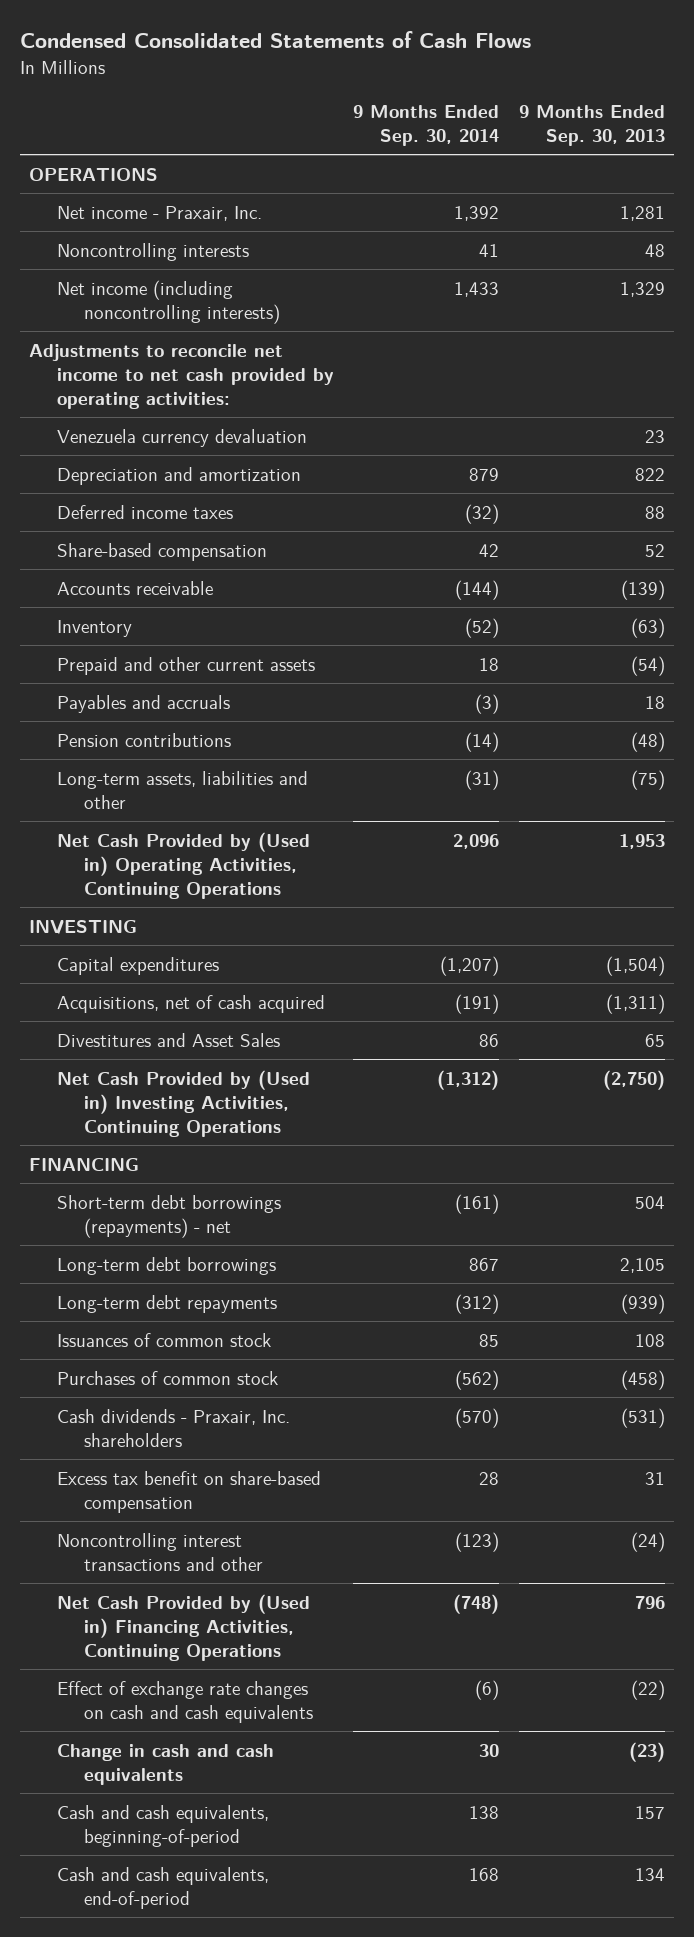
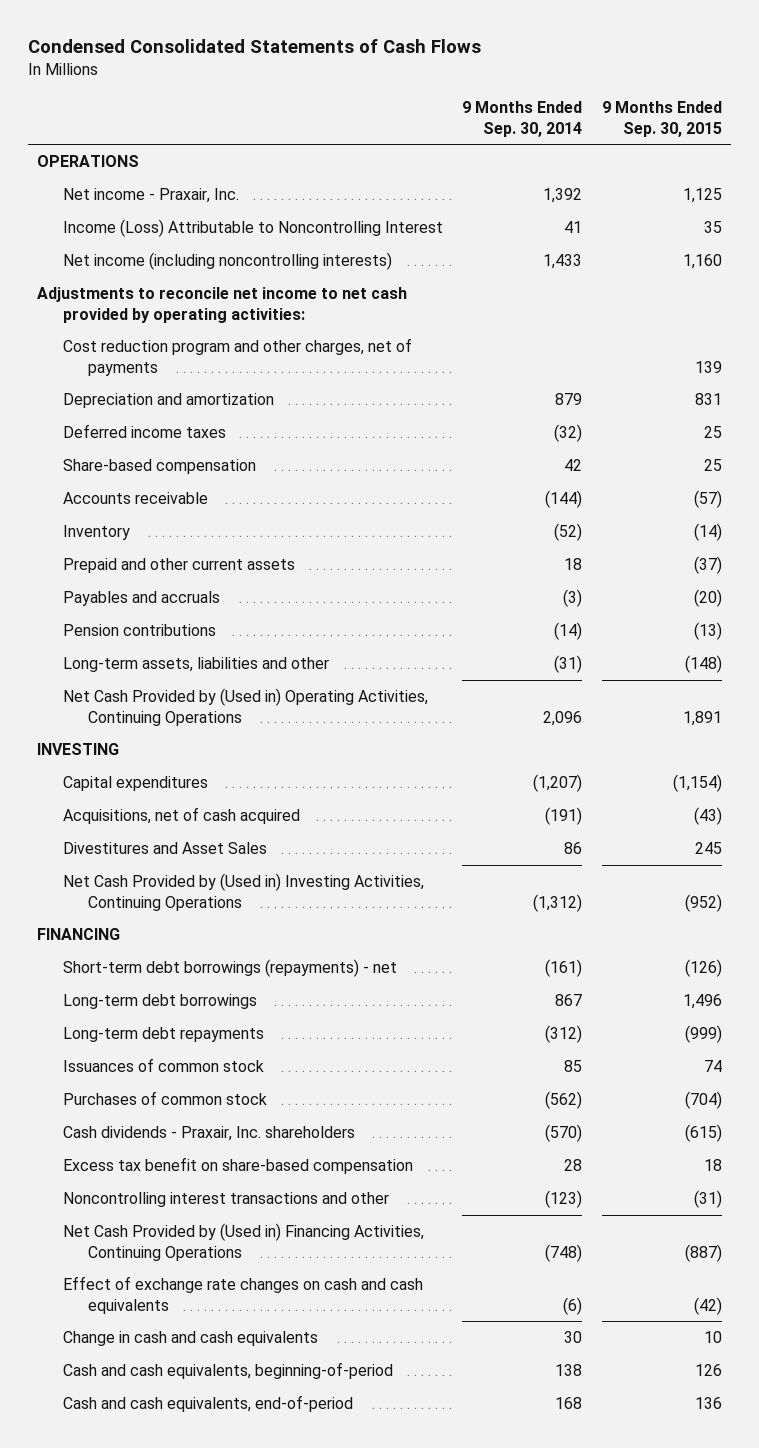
- | 9 Months Ended Sep. 30, 2014 | 9 Months Ended Sep. 30, 2013
+ | 9 Months Ended Sep. 30, 2014 | 9 Months Ended Sep. 30, 2015
- Noncontrolling interests | 41 | 48
+ Income (Loss) Attributable to Noncontrolling Interest | 41 | 35
- Venezuela currency devaluation | | 23
+ Cost reduction program and other charges, net of payments | | 139

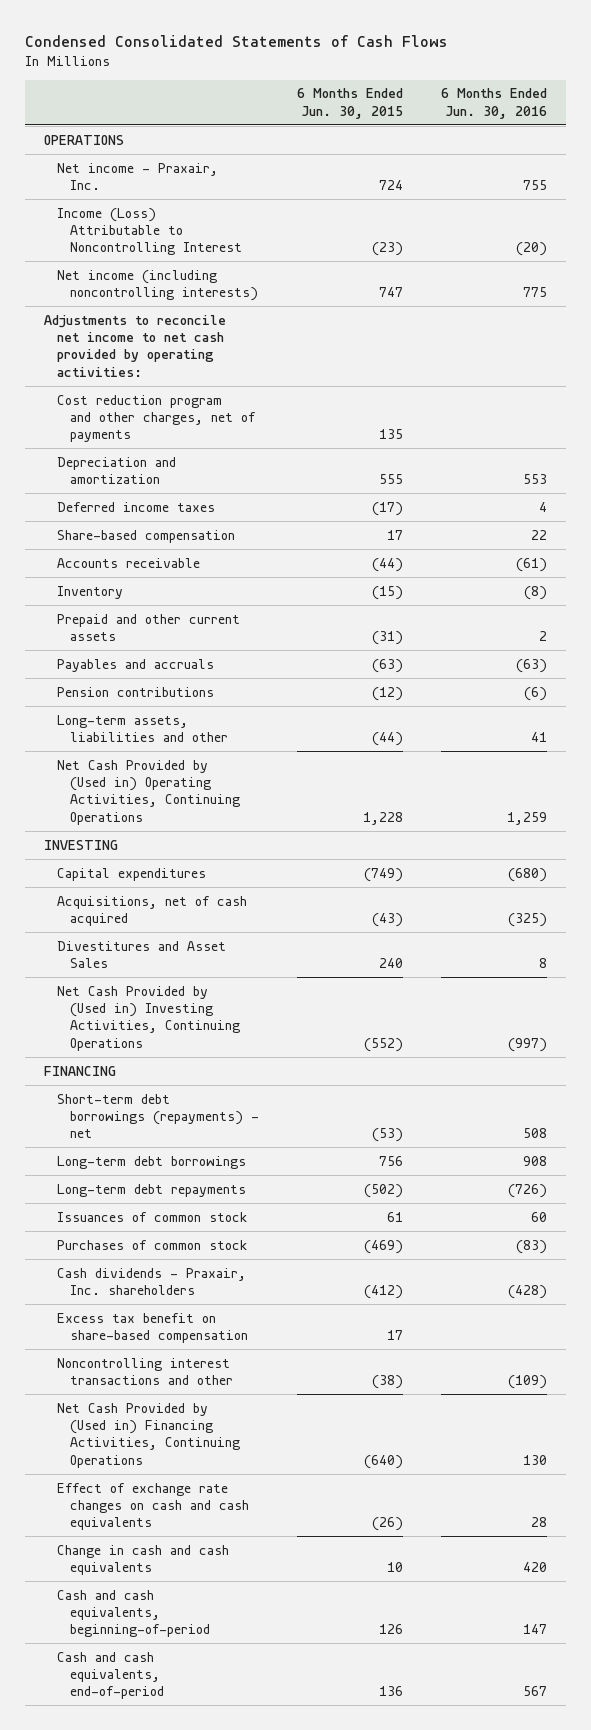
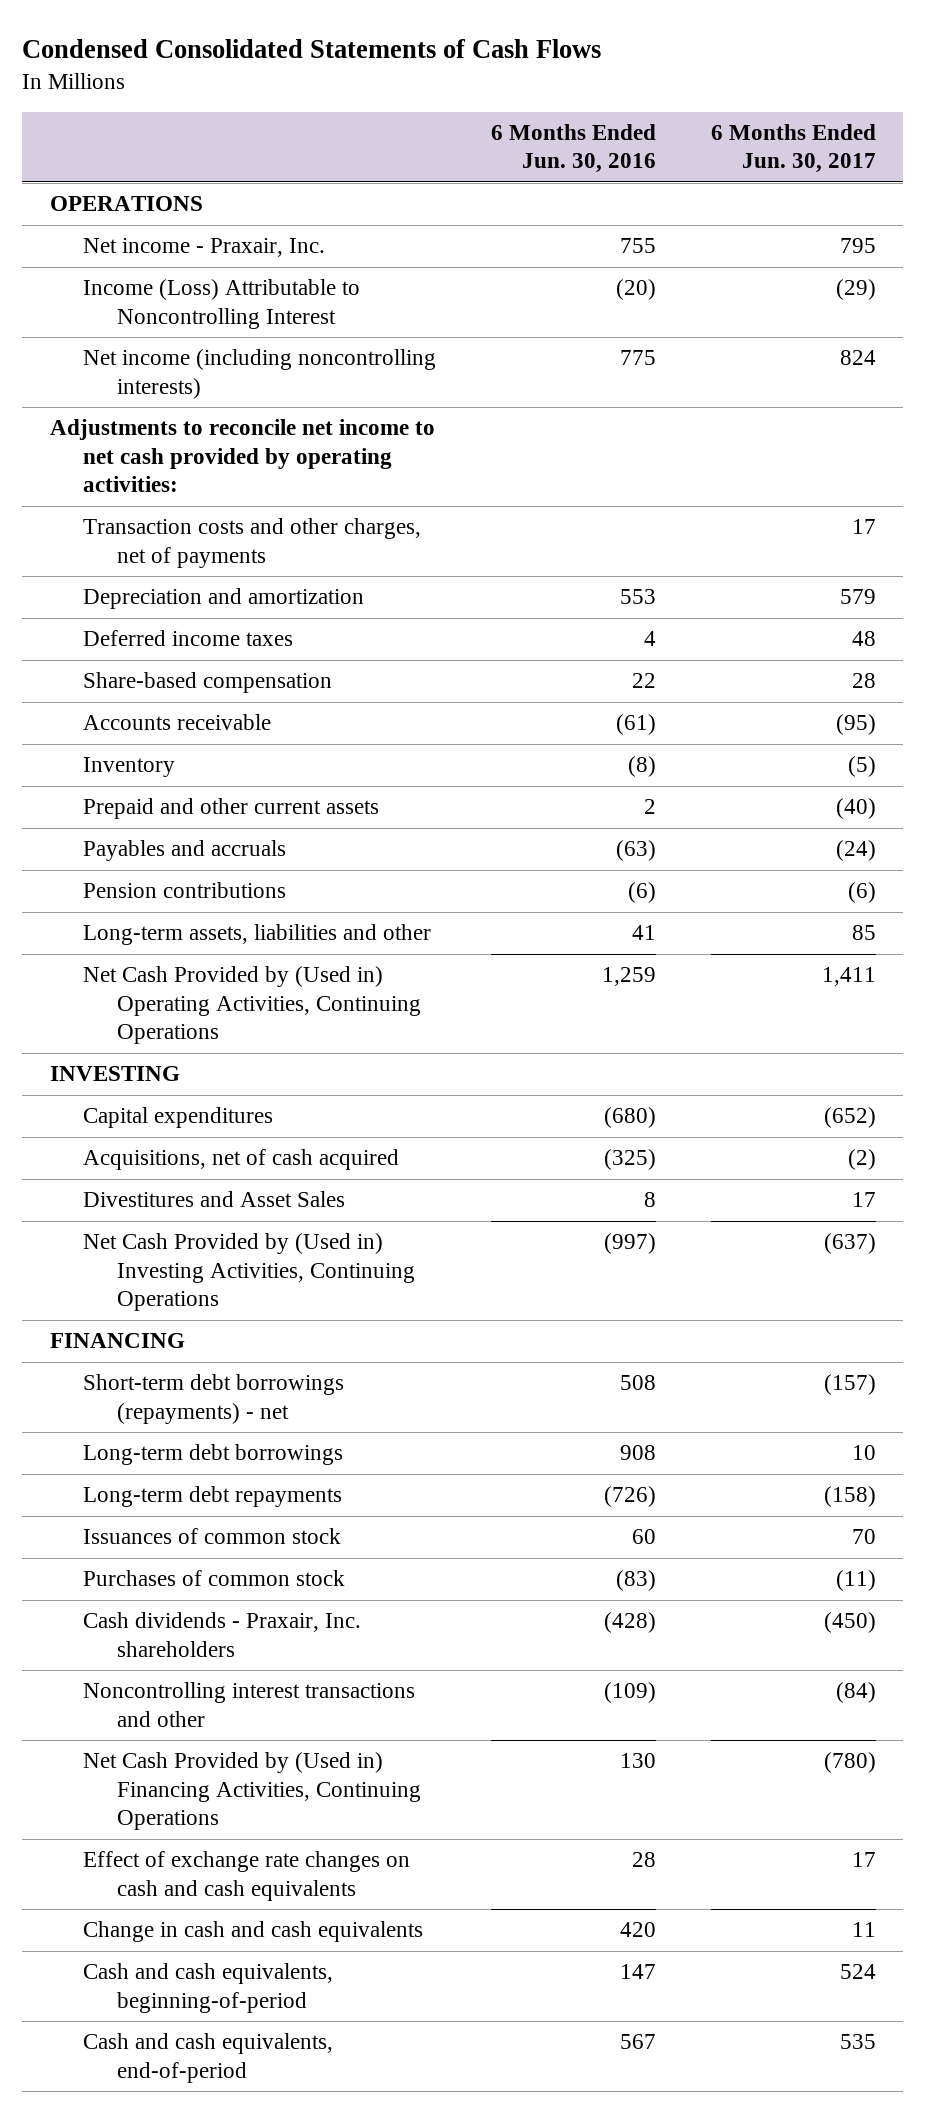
- | 6 Months Ended Jun. 30, 2015 | 6 Months Ended Jun. 30, 2016
+ | 6 Months Ended Jun. 30, 2016 | 6 Months Ended Jun. 30, 2017
- Cost reduction program and other charges, net of payments | 135 |
+ Transaction costs and other charges, net of payments | | 17
- Excess tax benefit on share-based compensation | 17 |

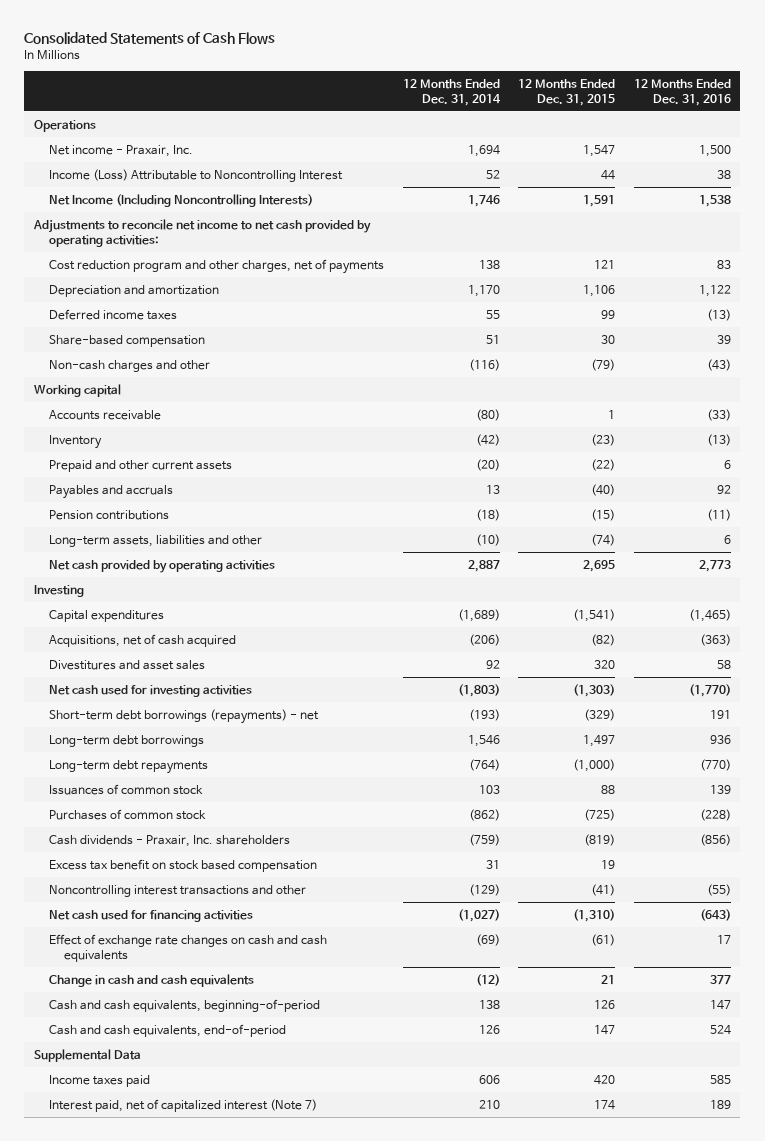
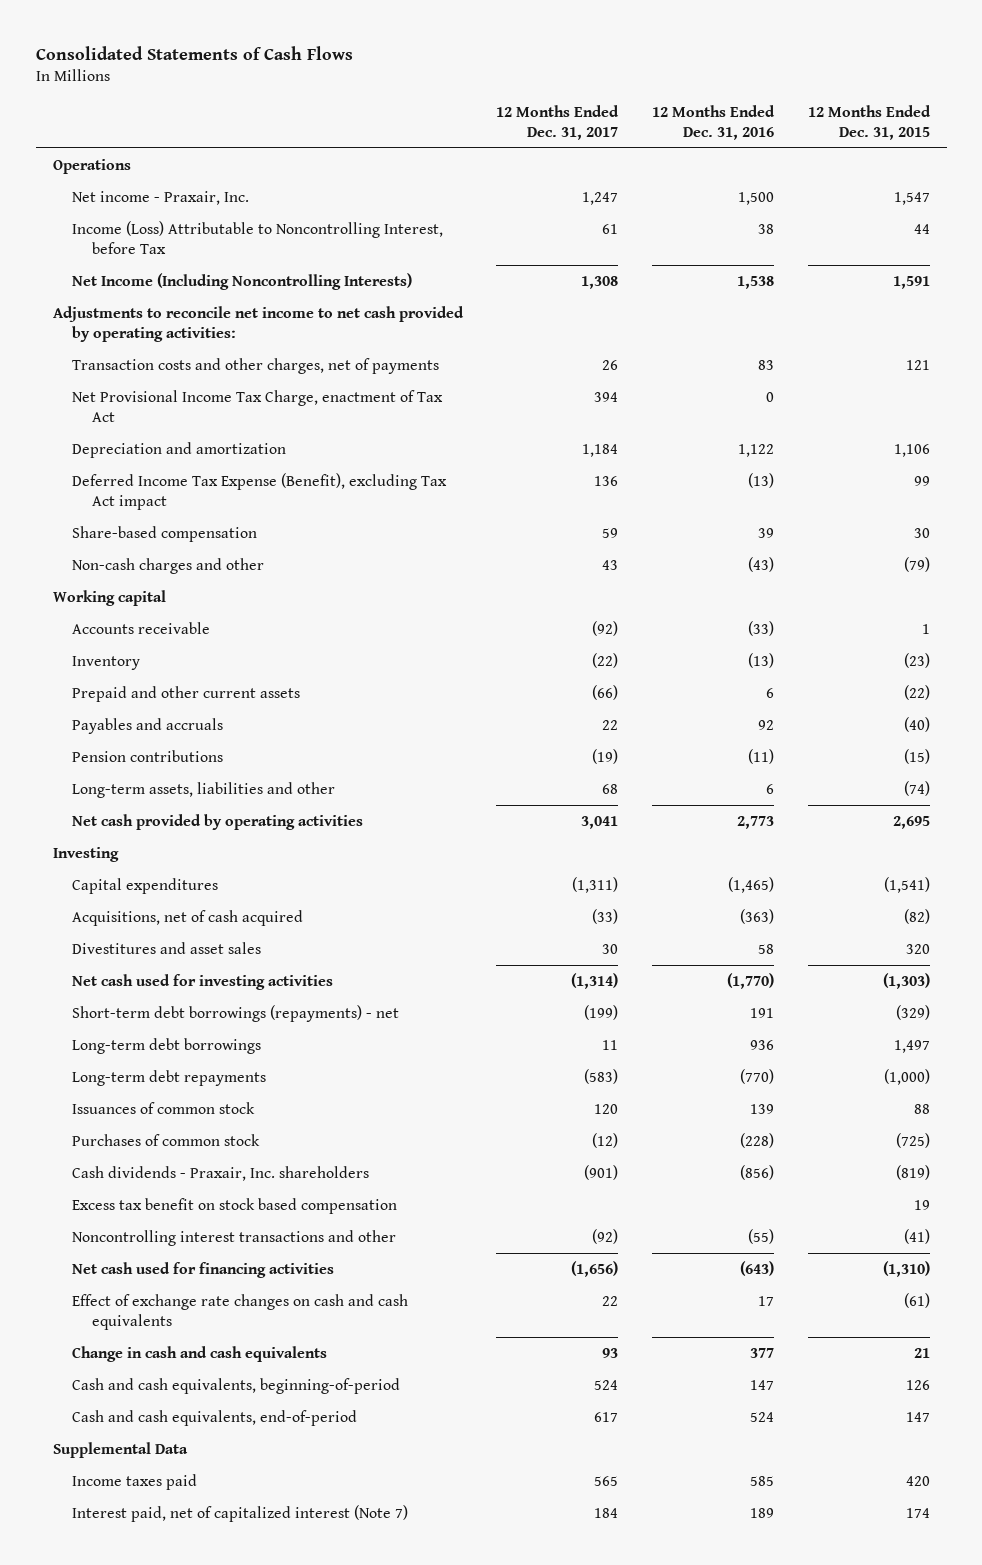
- | 12 Months Ended Dec. 31, 2014 | 12 Months Ended Dec. 31, 2015 | 12 Months Ended Dec. 31, 2016
+ | 12 Months Ended Dec. 31, 2017 | 12 Months Ended Dec. 31, 2016 | 12 Months Ended Dec. 31, 2015
- Income (Loss) Attributable to Noncontrolling Interest | 52 | 44 | 38
+ Income (Loss) Attributable to Noncontrolling Interest, before Tax | 61 | 38 | 44
- Cost reduction program and other charges, net of payments | 138 | 121 | 83
+ Transaction costs and other charges, net of payments | 26 | 83 | 121
+ Net Provisional Income Tax Charge, enactment of Tax Act | 394 | 0 |
- Deferred income taxes | 55 | 99 | (13)
+ Deferred Income Tax Expense (Benefit), excluding Tax Act impact | 136 | (13) | 99

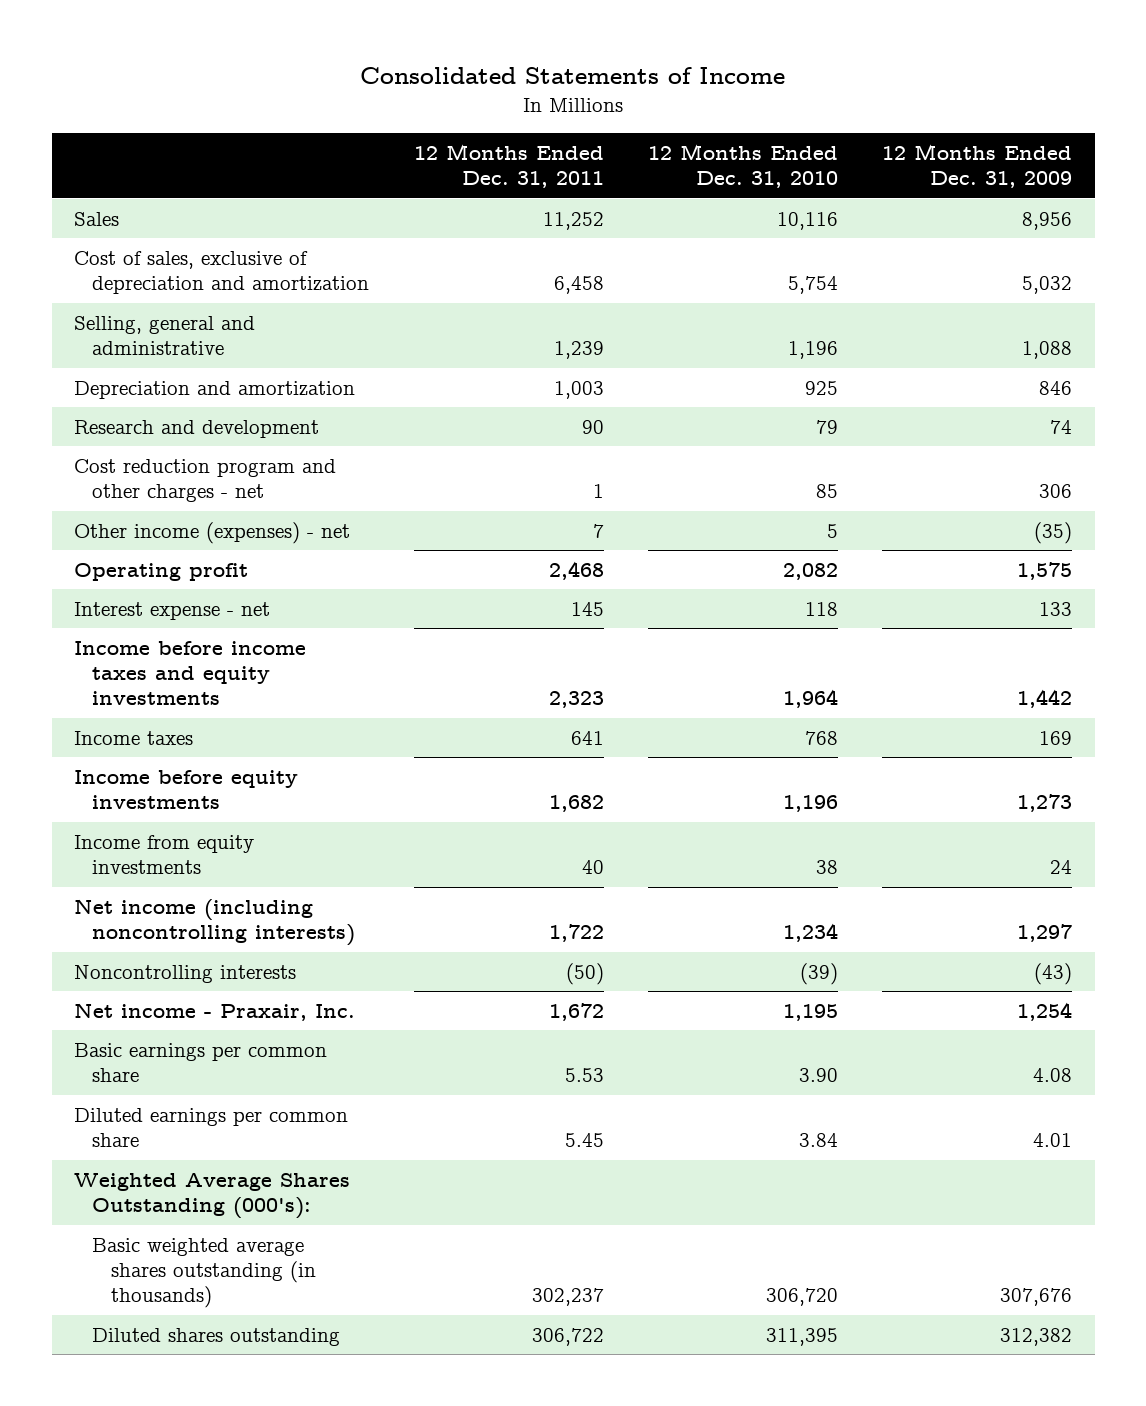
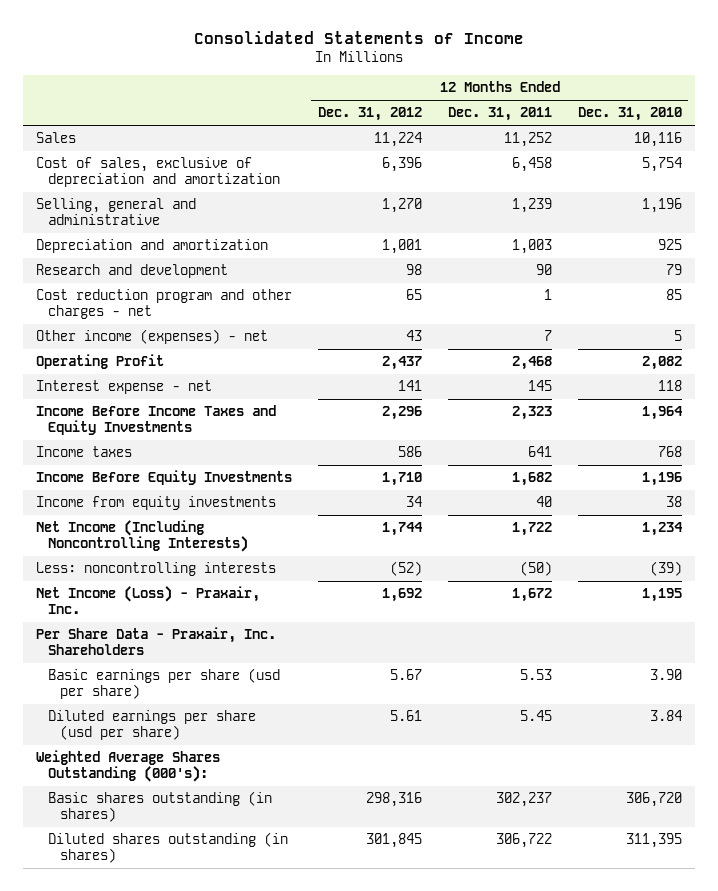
- | 12 Months Ended Dec. 31, 2011 | 12 Months Ended Dec. 31, 2010 | 12 Months Ended Dec. 31, 2009
+ | 12 Months Ended Dec. 31, 2012 | 12 Months Ended Dec. 31, 2011 | 12 Months Ended Dec. 31, 2010
- Operating profit | 2,468 | 2,082 | 1,575
+ Operating Profit | 2,437 | 2,468 | 2,082
- Income before income taxes and equity investments | 2,323 | 1,964 | 1,442
+ Income Before Income Taxes and Equity Investments | 2,296 | 2,323 | 1,964
- Income before equity investments | 1,682 | 1,196 | 1,273
+ Income Before Equity Investments | 1,710 | 1,682 | 1,196
- Net income (including noncontrolling interests) | 1,722 | 1,234 | 1,297
- Noncontrolling interests | (50) | (39) | (43)
- Net income - Praxair, Inc. | 1,672 | 1,195 | 1,254
- Basic earnings per common share | 5.53 | 3.90 | 4.08
- Diluted earnings per common share | 5.45 | 3.84 | 4.01
+ Net Income (Including Noncontrolling Interests) | 1,744 | 1,722 | 1,234
+ Less: noncontrolling interests | (52) | (50) | (39)
+ Net Income (Loss) - Praxair, Inc. | 1,692 | 1,672 | 1,195
+ Per Share Data - Praxair, Inc. Shareholders
+ Basic earnings per share (usd per share) | 5.67 | 5.53 | 3.90
+ Diluted earnings per share (usd per share) | 5.61 | 5.45 | 3.84
- Basic weighted average shares outstanding (in thousands) | 302,237 | 306,720 | 307,676
- Diluted shares outstanding | 306,722 | 311,395 | 312,382
+ Basic shares outstanding (in shares) | 298,316 | 302,237 | 306,720
+ Diluted shares outstanding (in shares) | 301,845 | 306,722 | 311,395

